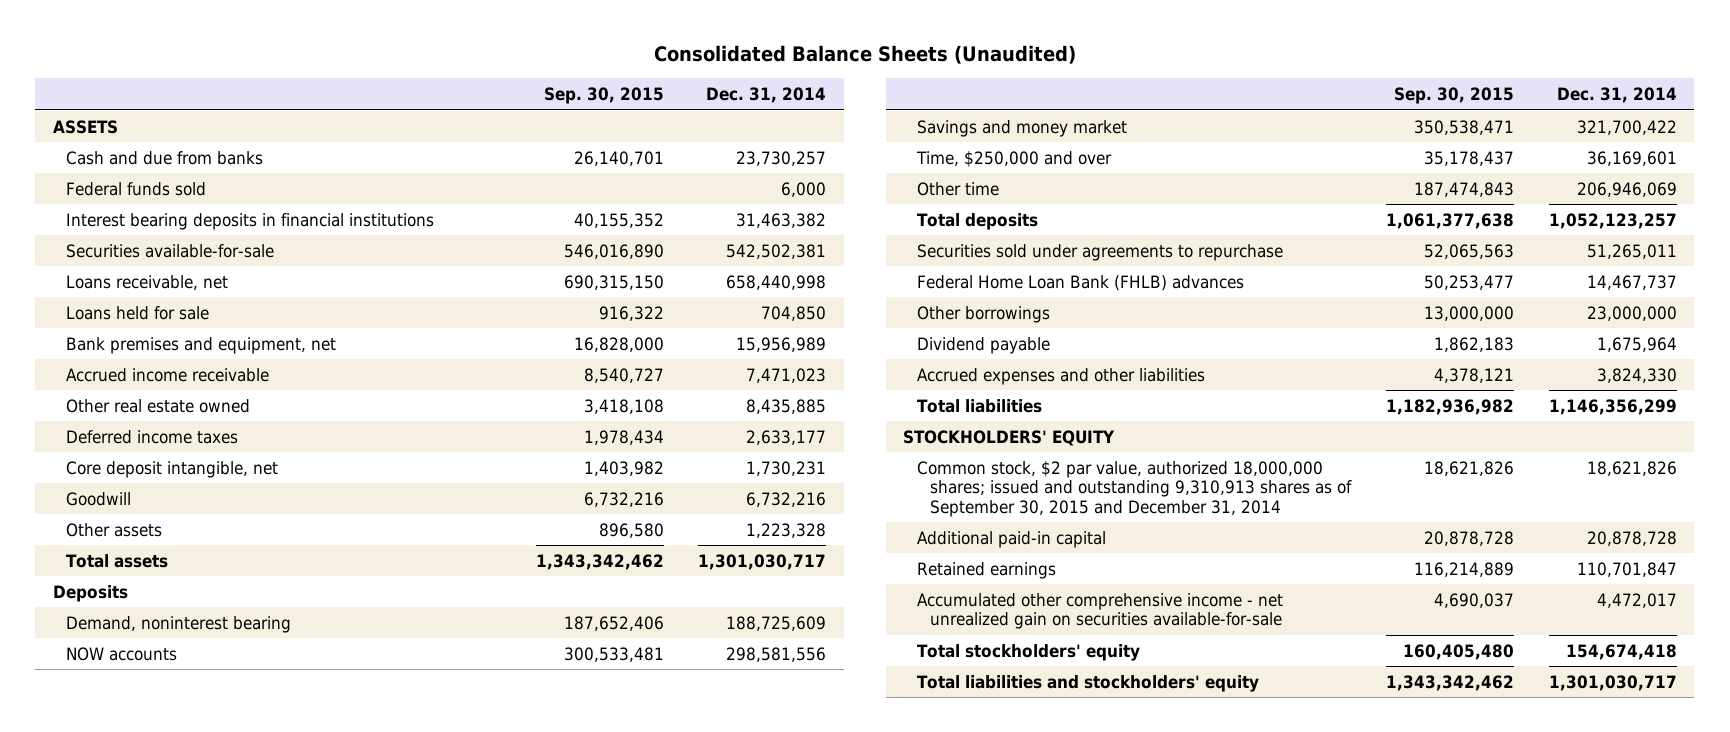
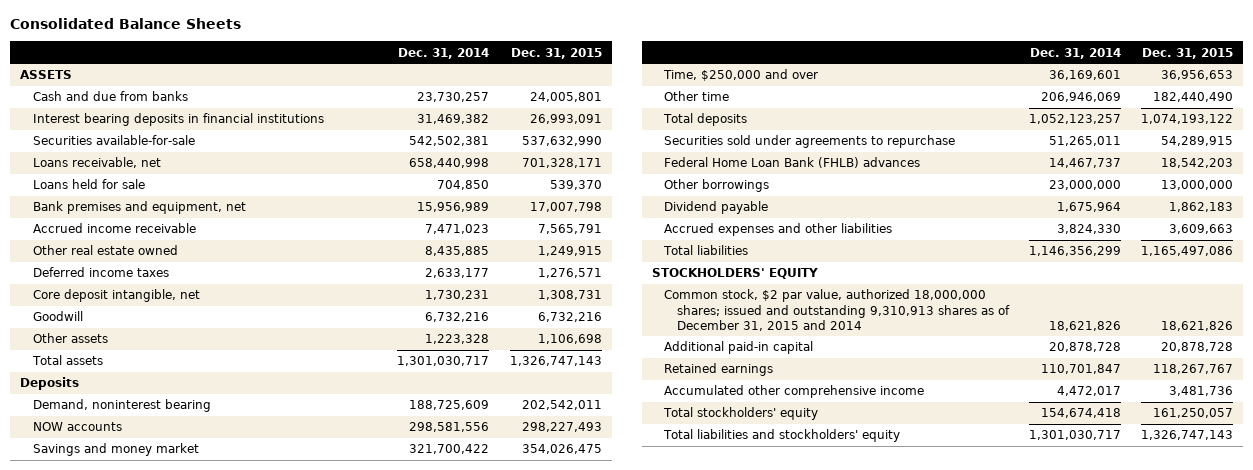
- Consolidated Balance Sheets (Unaudited)
+ Consolidated Balance Sheets
- | Sep. 30, 2015 | Dec. 31, 2014
+ | Dec. 31, 2014 | Dec. 31, 2015
- Federal funds sold | | 6,000
- Interest bearing deposits in financial institutions | 40,155,352 | 31,463,382
+ Interest bearing deposits in financial institutions | 31,469,382 | 26,993,091
- Common stock, $2 par value, authorized 18,000,000 shares; issued and outstanding 9,310,913 shares as of September 30, 2015 and December 31, 2014 | 18,621,826 | 18,621,826
+ Common stock, $2 par value, authorized 18,000,000 shares; issued and outstanding 9,310,913 shares as of December 31, 2015 and 2014 | 18,621,826 | 18,621,826
- Accumulated other comprehensive income - net unrealized gain on securities available-for-sale | 4,690,037 | 4,472,017
+ Accumulated other comprehensive income | 4,472,017 | 3,481,736

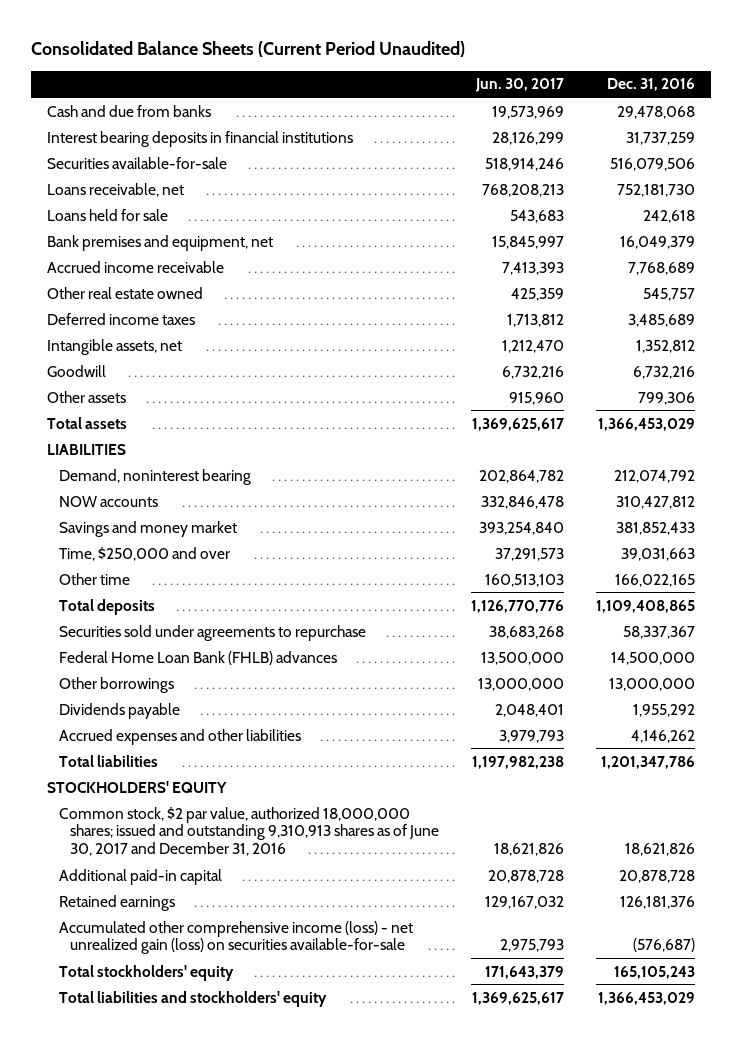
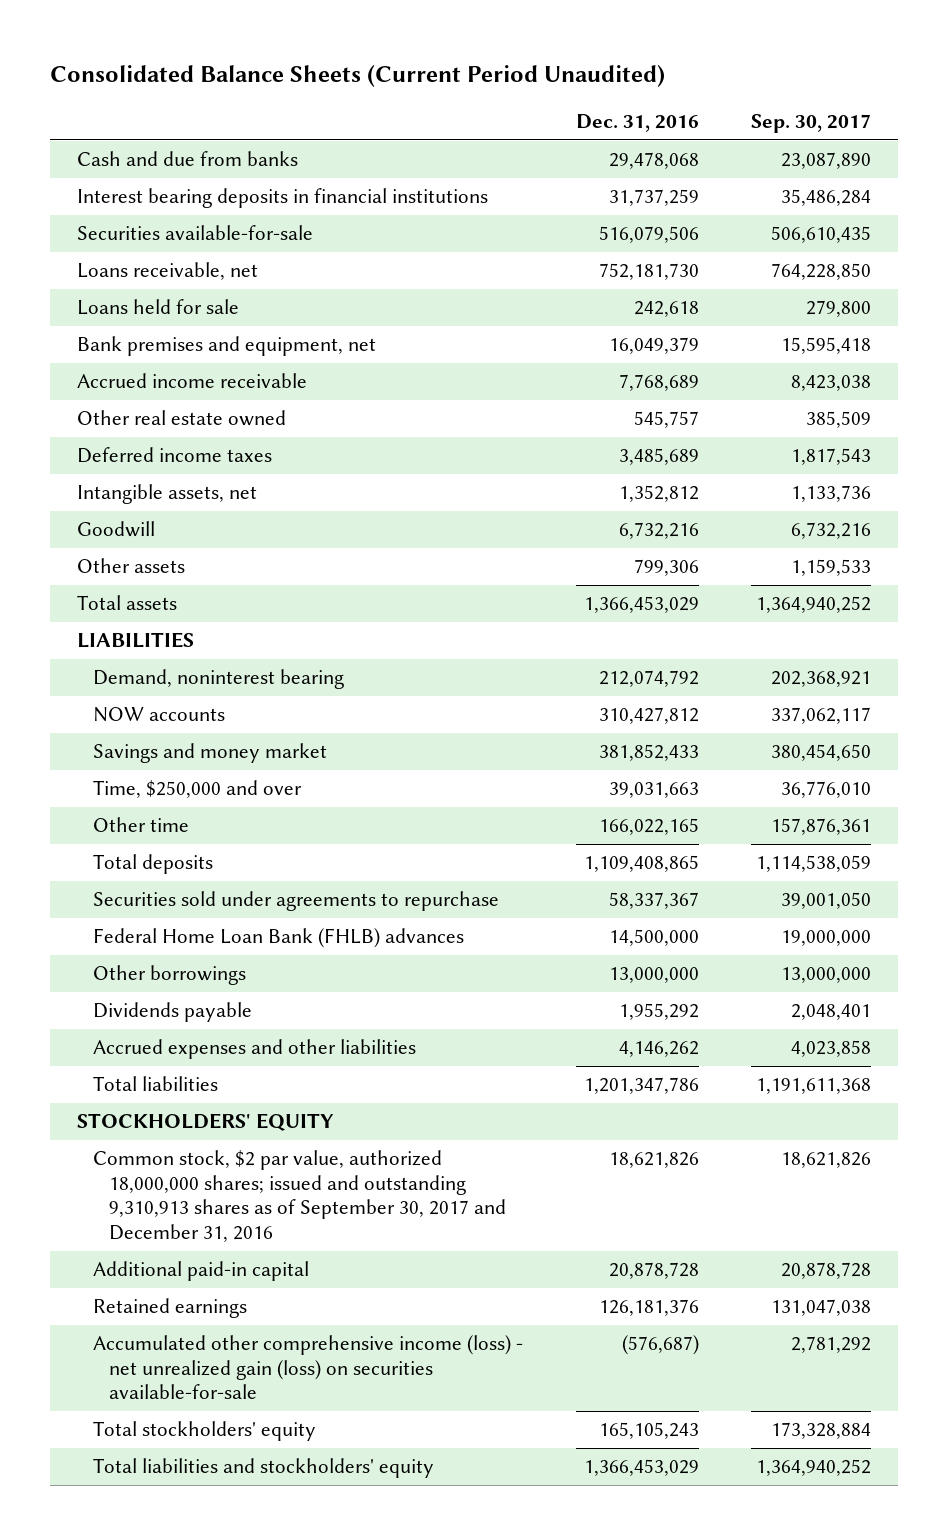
- | Jun. 30, 2017 | Dec. 31, 2016
+ | Dec. 31, 2016 | Sep. 30, 2017
- Common stock, $2 par value, authorized 18,000,000 shares; issued and outstanding 9,310,913 shares as of June 30, 2017 and December 31, 2016 | 18,621,826 | 18,621,826
+ Common stock, $2 par value, authorized 18,000,000 shares; issued and outstanding 9,310,913 shares as of September 30, 2017 and December 31, 2016 | 18,621,826 | 18,621,826

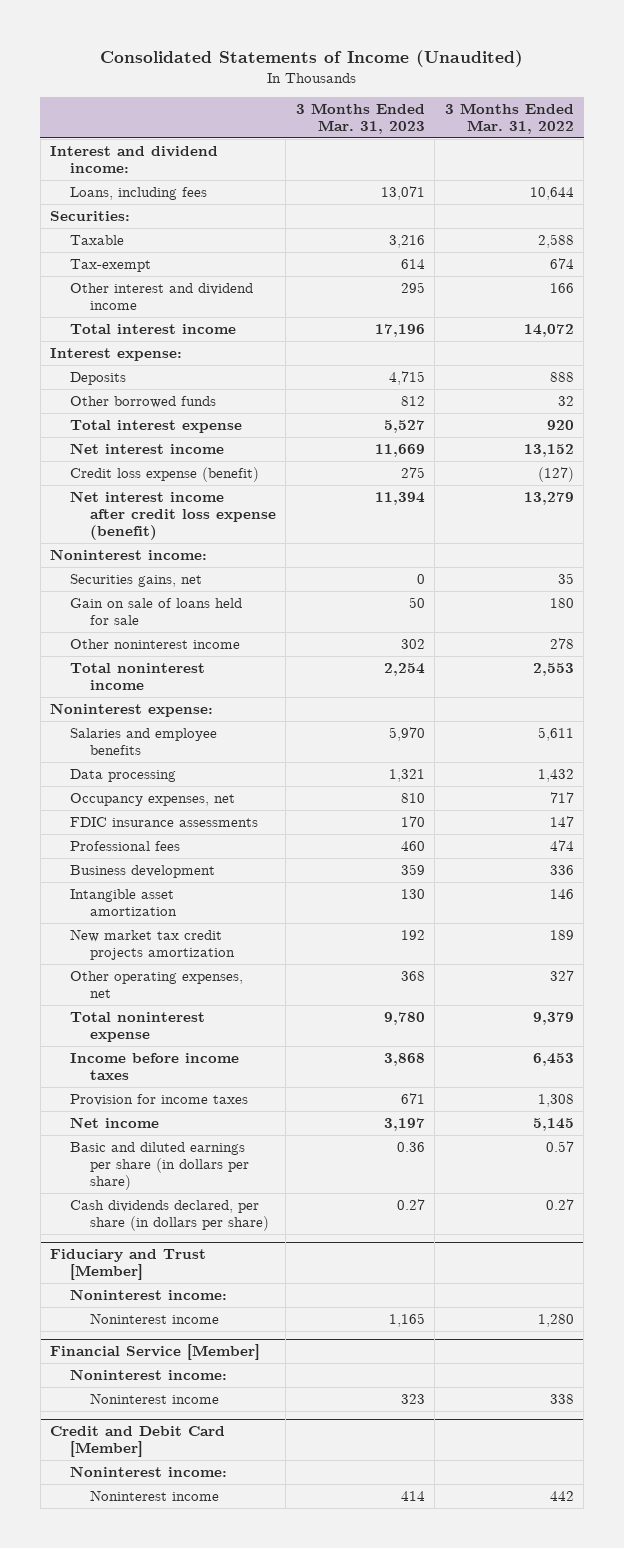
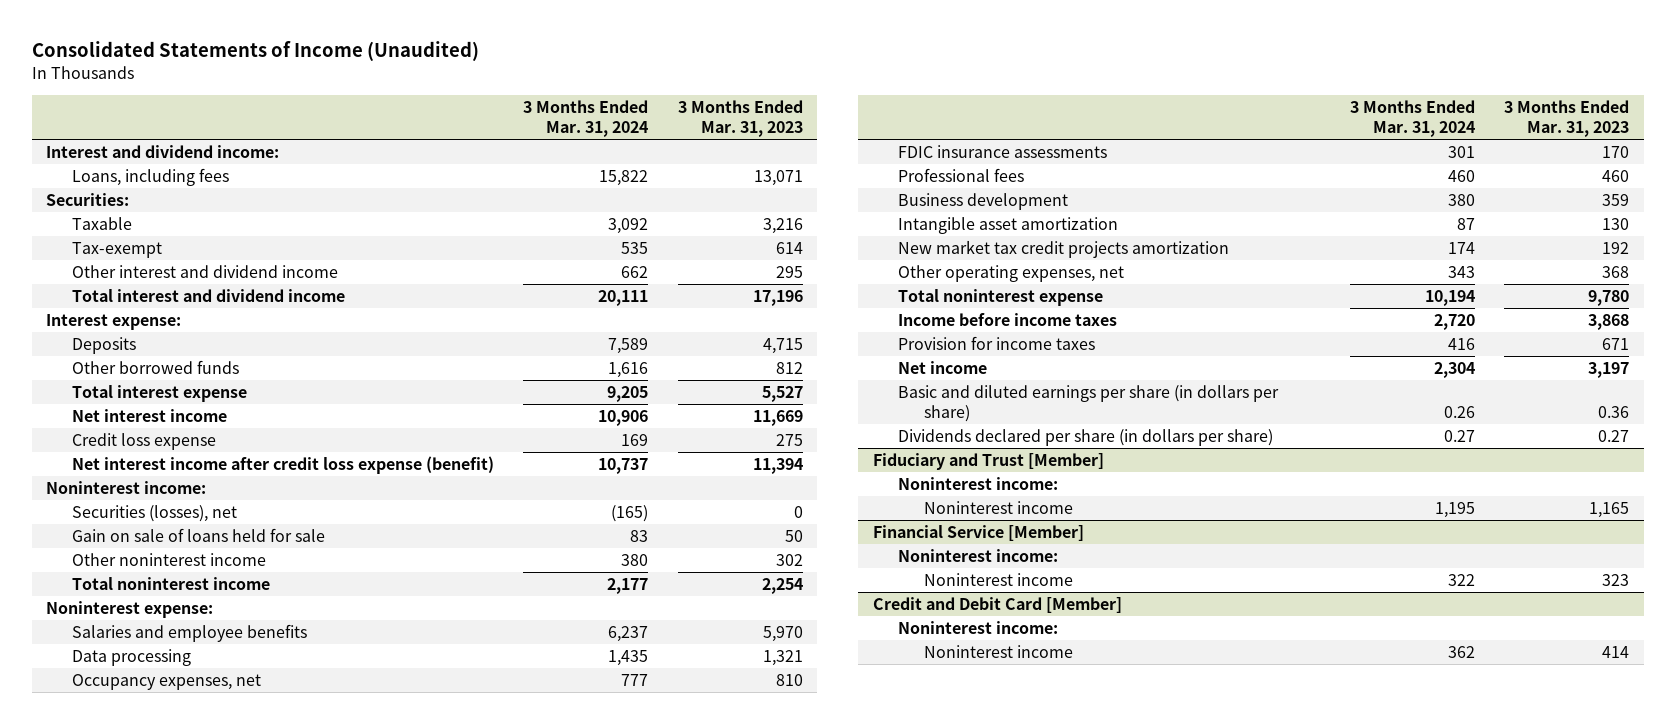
- | 3 Months Ended Mar. 31, 2023 | 3 Months Ended Mar. 31, 2022
+ | 3 Months Ended Mar. 31, 2024 | 3 Months Ended Mar. 31, 2023
- Total interest income | 17,196 | 14,072
+ Total interest and dividend income | 20,111 | 17,196
- Credit loss expense (benefit) | 275 | (127)
+ Credit loss expense | 169 | 275
- Securities gains, net | 0 | 35
+ Securities (losses), net | (165) | 0
- Cash dividends declared, per share (in dollars per share) | 0.27 | 0.27
+ Dividends declared per share (in dollars per share) | 0.27 | 0.27

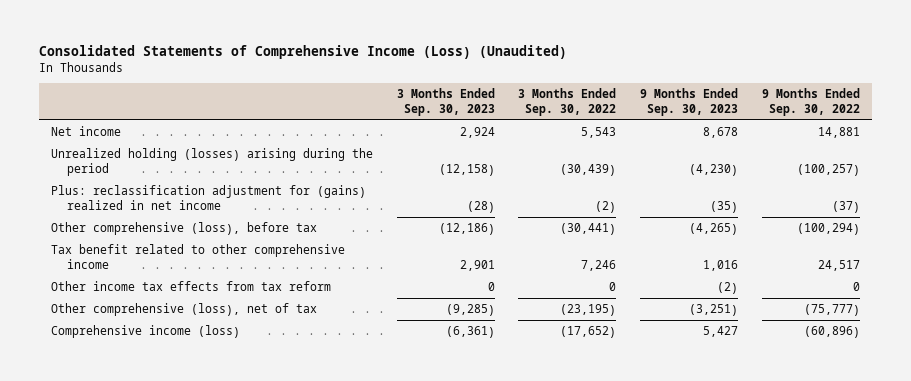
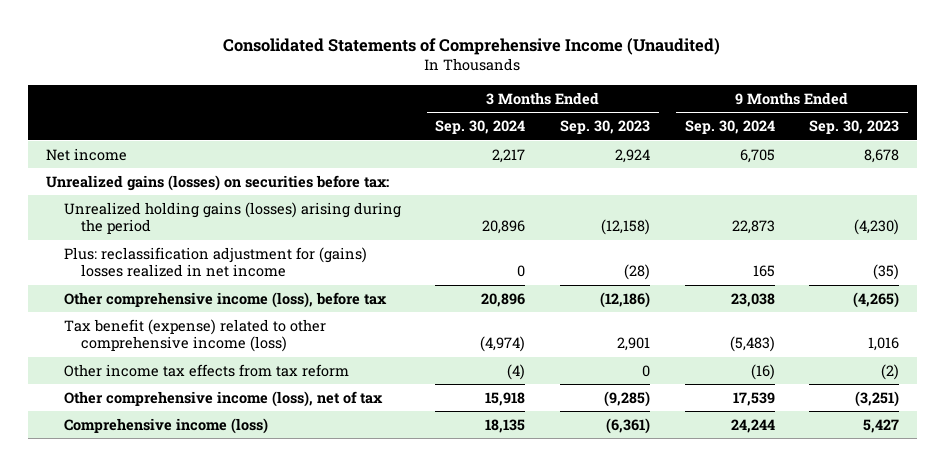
- Consolidated Statements of Comprehensive Income (Loss) (Unaudited)
+ Consolidated Statements of Comprehensive Income (Unaudited)
- | 3 Months Ended Sep. 30, 2023 | 3 Months Ended Sep. 30, 2022 | 9 Months Ended Sep. 30, 2023 | 9 Months Ended Sep. 30, 2022
+ | 3 Months Ended Sep. 30, 2024 | 3 Months Ended Sep. 30, 2023 | 9 Months Ended Sep. 30, 2024 | 9 Months Ended Sep. 30, 2023
- Unrealized holding (losses) arising during the period | (12,158) | (30,439) | (4,230) | (100,257)
- Plus: reclassification adjustment for (gains) realized in net income | (28) | (2) | (35) | (37)
- Other comprehensive (loss), before tax | (12,186) | (30,441) | (4,265) | (100,294)
- Tax benefit related to other comprehensive income | 2,901 | 7,246 | 1,016 | 24,517
+ Unrealized gains (losses) on securities before tax:
+ Unrealized holding gains (losses) arising during the period | 20,896 | (12,158) | 22,873 | (4,230)
+ Plus: reclassification adjustment for (gains) losses realized in net income | 0 | (28) | 165 | (35)
+ Other comprehensive income (loss), before tax | 20,896 | (12,186) | 23,038 | (4,265)
+ Tax benefit (expense) related to other comprehensive income (loss) | (4,974) | 2,901 | (5,483) | 1,016
- Other comprehensive (loss), net of tax | (9,285) | (23,195) | (3,251) | (75,777)
+ Other comprehensive income (loss), net of tax | 15,918 | (9,285) | 17,539 | (3,251)

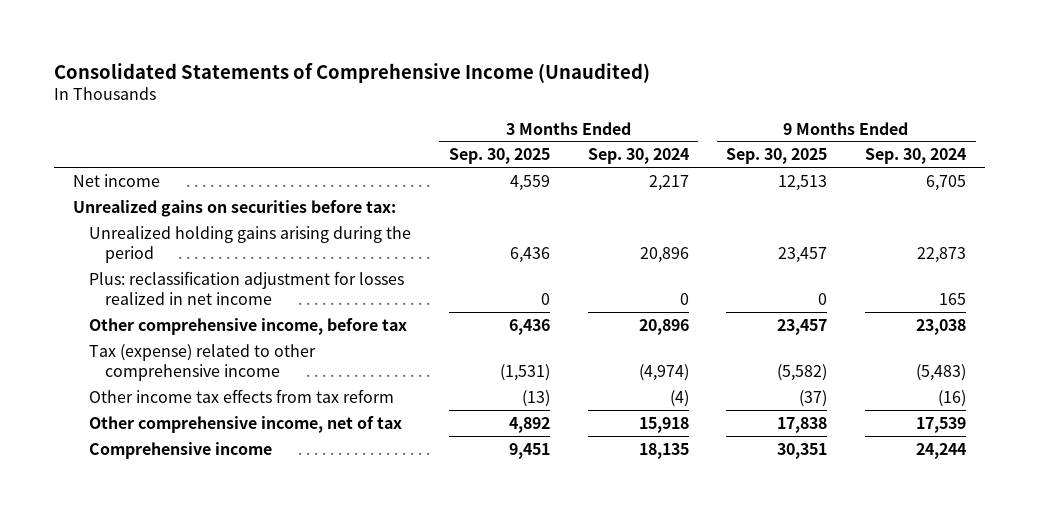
- | 3 Months Ended Sep. 30, 2024 | 3 Months Ended Sep. 30, 2023 | 9 Months Ended Sep. 30, 2024 | 9 Months Ended Sep. 30, 2023
+ | 3 Months Ended Sep. 30, 2025 | 3 Months Ended Sep. 30, 2024 | 9 Months Ended Sep. 30, 2025 | 9 Months Ended Sep. 30, 2024
- Unrealized gains (losses) on securities before tax:
- Unrealized holding gains (losses) arising during the period | 20,896 | (12,158) | 22,873 | (4,230)
- Plus: reclassification adjustment for (gains) losses realized in net income | 0 | (28) | 165 | (35)
- Other comprehensive income (loss), before tax | 20,896 | (12,186) | 23,038 | (4,265)
- Tax benefit (expense) related to other comprehensive income (loss) | (4,974) | 2,901 | (5,483) | 1,016
+ Unrealized gains on securities before tax:
+ Unrealized holding gains arising during the period | 6,436 | 20,896 | 23,457 | 22,873
+ Plus: reclassification adjustment for losses realized in net income | 0 | 0 | 0 | 165
+ Other comprehensive income, before tax | 6,436 | 20,896 | 23,457 | 23,038
+ Tax (expense) related to other comprehensive income | (1,531) | (4,974) | (5,582) | (5,483)
- Other comprehensive income (loss), net of tax | 15,918 | (9,285) | 17,539 | (3,251)
- Comprehensive income (loss) | 18,135 | (6,361) | 24,244 | 5,427
+ Other comprehensive income, net of tax | 4,892 | 15,918 | 17,838 | 17,539
+ Comprehensive income | 9,451 | 18,135 | 30,351 | 24,244

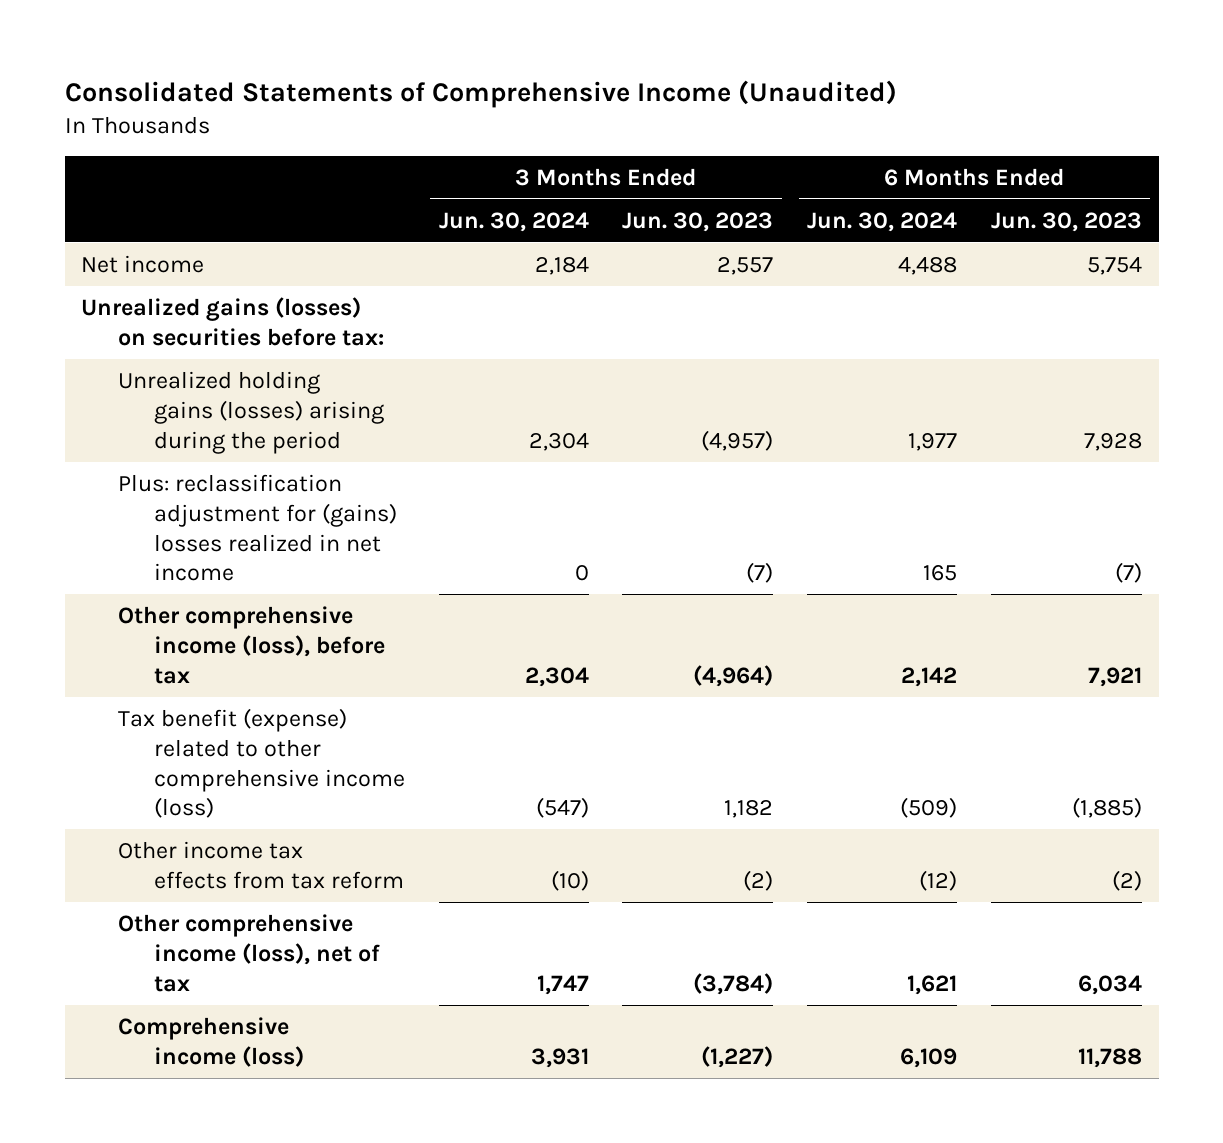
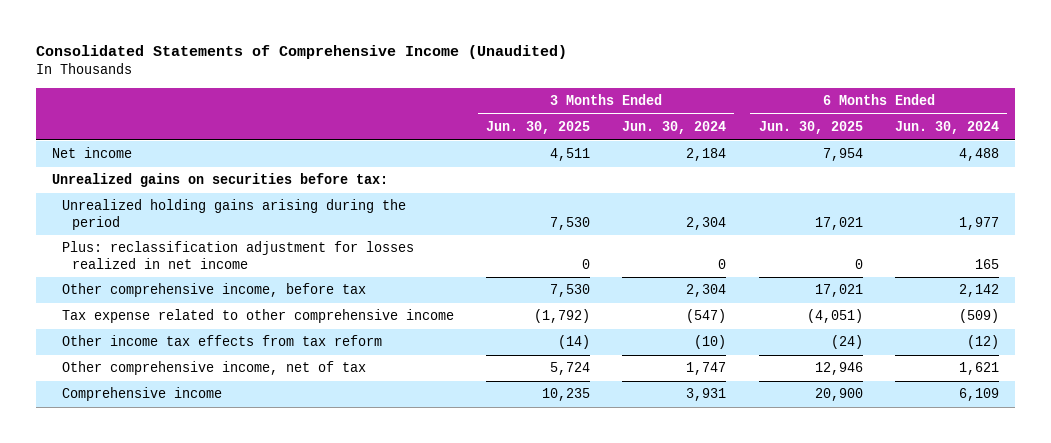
- | 3 Months Ended Jun. 30, 2024 | 3 Months Ended Jun. 30, 2023 | 6 Months Ended Jun. 30, 2024 | 6 Months Ended Jun. 30, 2023
+ | 3 Months Ended Jun. 30, 2025 | 3 Months Ended Jun. 30, 2024 | 6 Months Ended Jun. 30, 2025 | 6 Months Ended Jun. 30, 2024
- Unrealized gains (losses) on securities before tax:
- Unrealized holding gains (losses) arising during the period | 2,304 | (4,957) | 1,977 | 7,928
- Plus: reclassification adjustment for (gains) losses realized in net income | 0 | (7) | 165 | (7)
- Other comprehensive income (loss), before tax | 2,304 | (4,964) | 2,142 | 7,921
- Tax benefit (expense) related to other comprehensive income (loss) | (547) | 1,182 | (509) | (1,885)
+ Unrealized gains on securities before tax:
+ Unrealized holding gains arising during the period | 7,530 | 2,304 | 17,021 | 1,977
+ Plus: reclassification adjustment for losses realized in net income | 0 | 0 | 0 | 165
+ Other comprehensive income, before tax | 7,530 | 2,304 | 17,021 | 2,142
+ Tax expense related to other comprehensive income | (1,792) | (547) | (4,051) | (509)
- Other comprehensive income (loss), net of tax | 1,747 | (3,784) | 1,621 | 6,034
- Comprehensive income (loss) | 3,931 | (1,227) | 6,109 | 11,788
+ Other comprehensive income, net of tax | 5,724 | 1,747 | 12,946 | 1,621
+ Comprehensive income | 10,235 | 3,931 | 20,900 | 6,109

